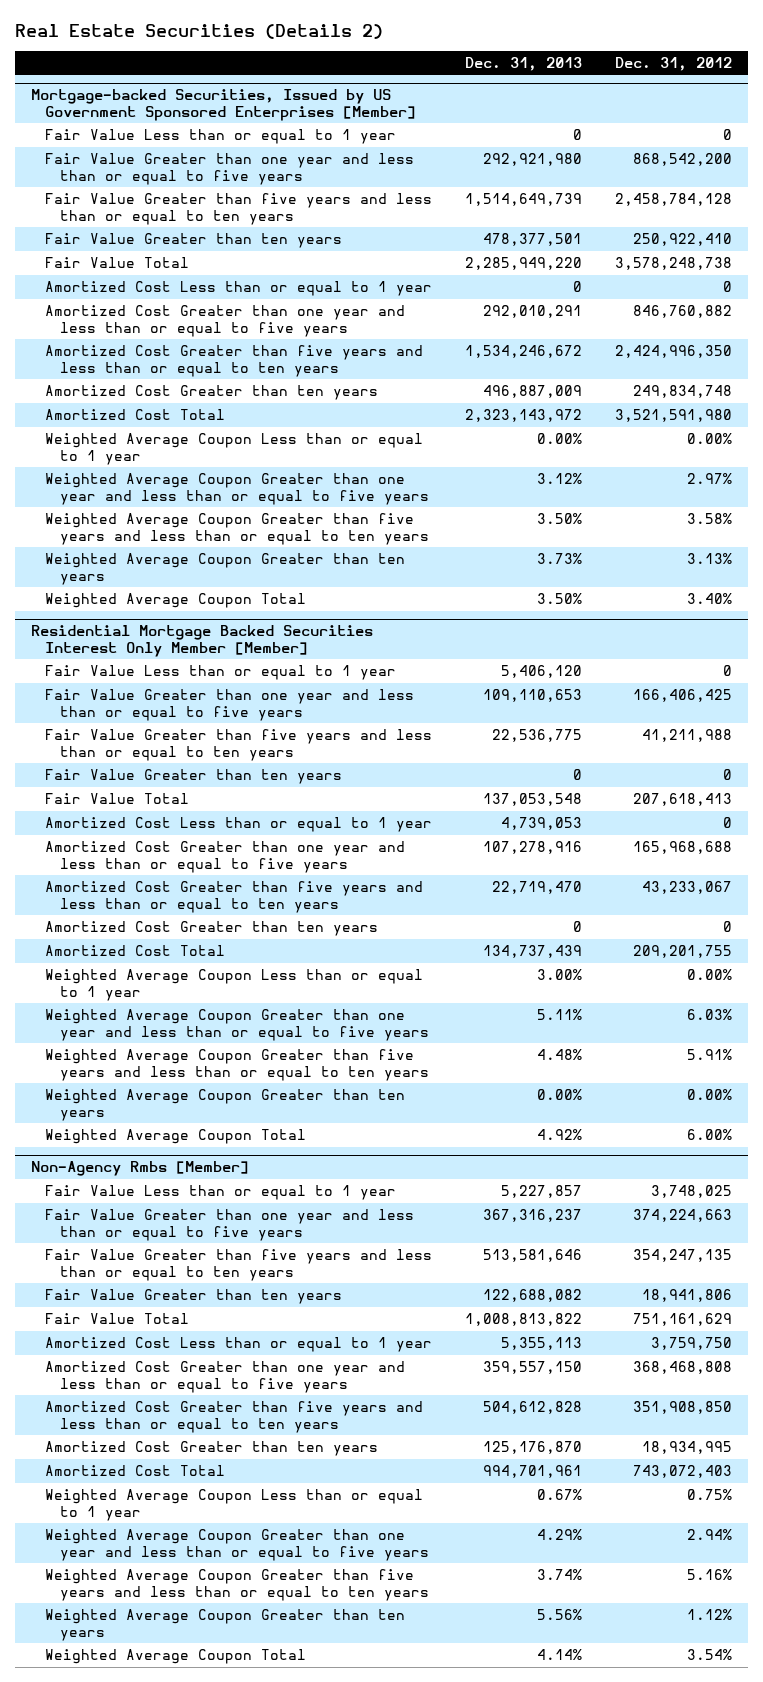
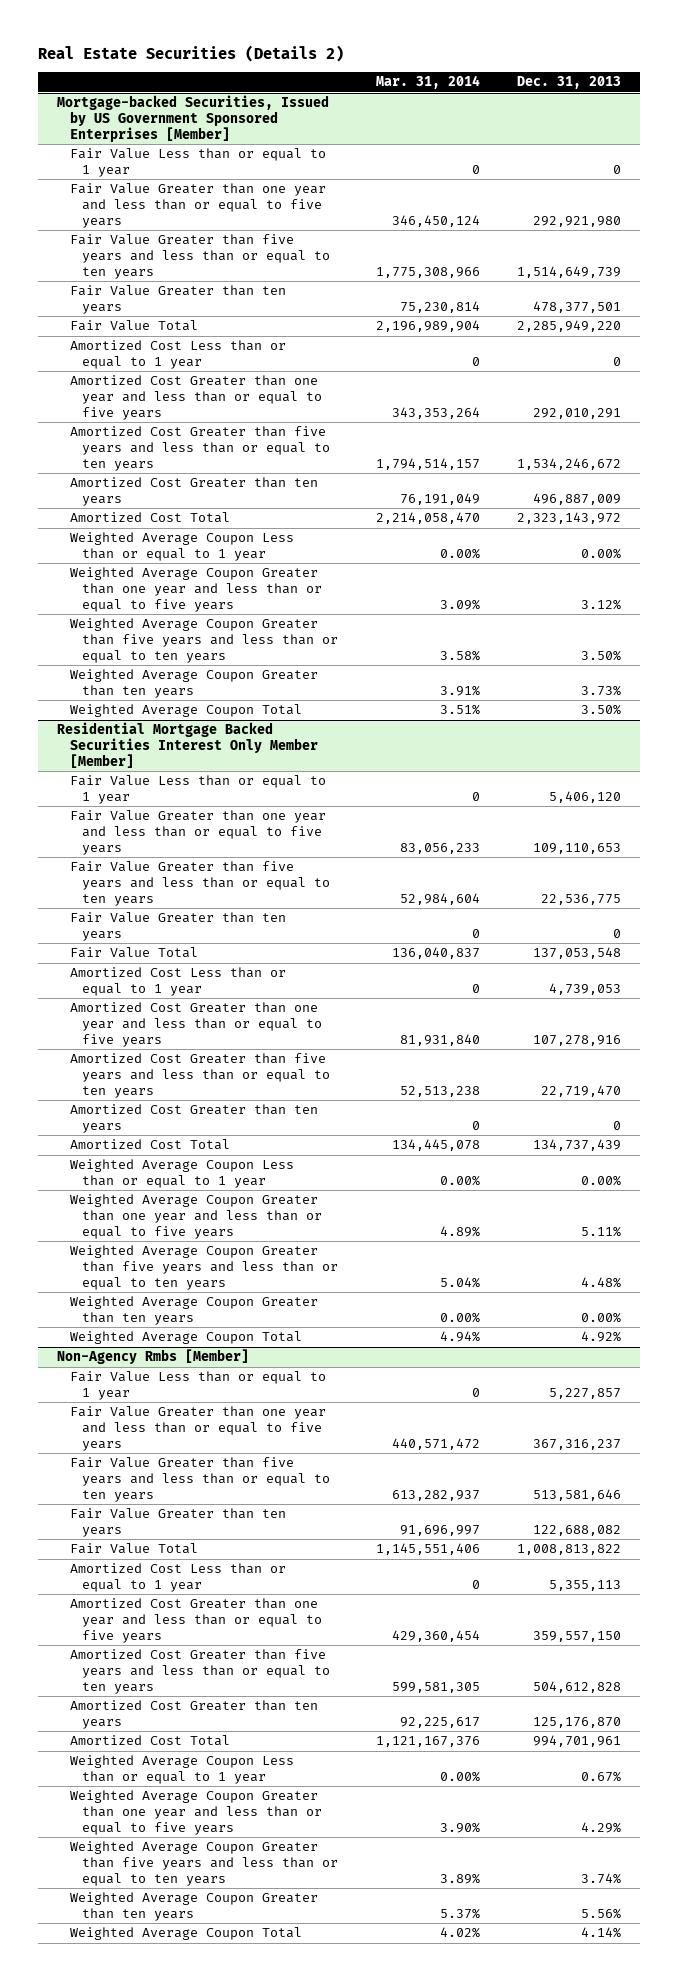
- | Dec. 31, 2013 | Dec. 31, 2012
+ | Mar. 31, 2014 | Dec. 31, 2013
@ Residential Mortgage Backed Securities Interest Only Member [Member]
- Weighted Average Coupon Less than or equal to 1 year | 3.00% | 0.00%
+ Weighted Average Coupon Less than or equal to 1 year | 0.00% | 0.00%

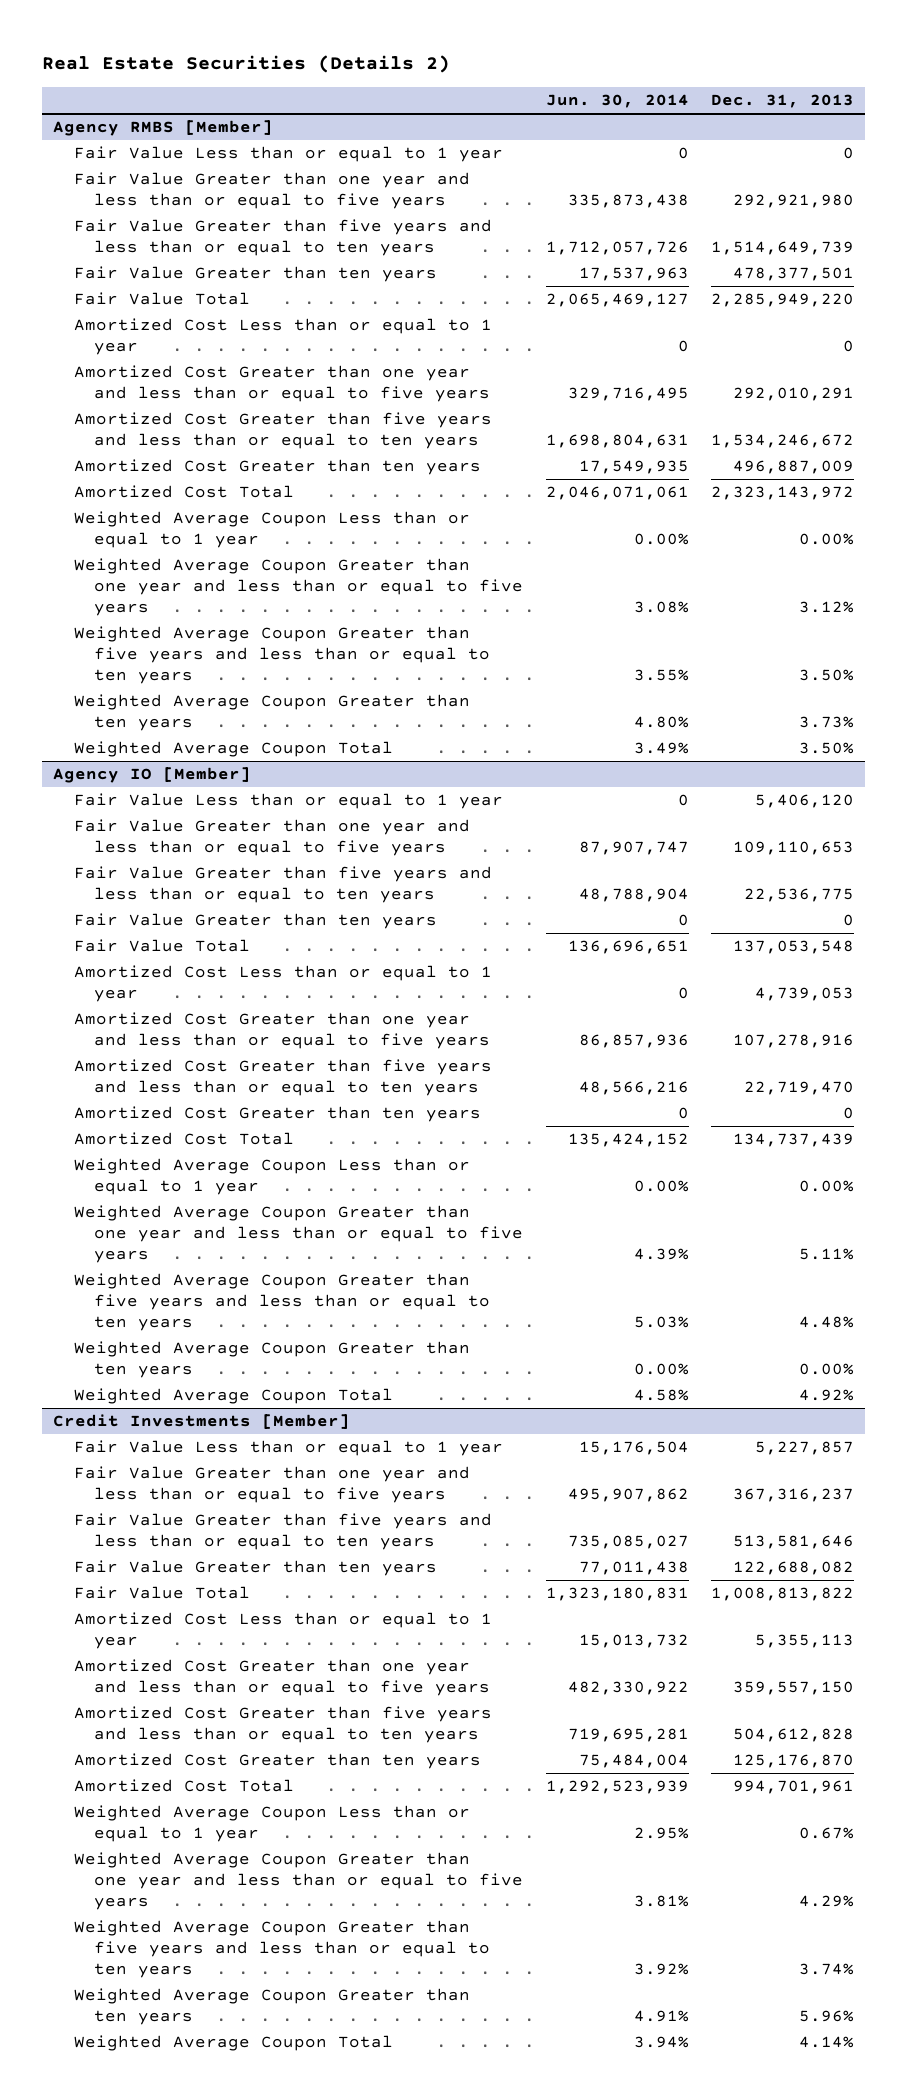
- | Mar. 31, 2014 | Dec. 31, 2013
+ | Jun. 30, 2014 | Dec. 31, 2013
- Mortgage-backed Securities, Issued by US Government Sponsored Enterprises [Member]
+ Agency RMBS [Member]
- Residential Mortgage Backed Securities Interest Only Member [Member]
+ Agency IO [Member]
- Non-Agency Rmbs [Member]
+ Credit Investments [Member]
- Weighted Average Coupon Greater than ten years | 5.37% | 5.56%
+ Weighted Average Coupon Greater than ten years | 4.91% | 5.96%

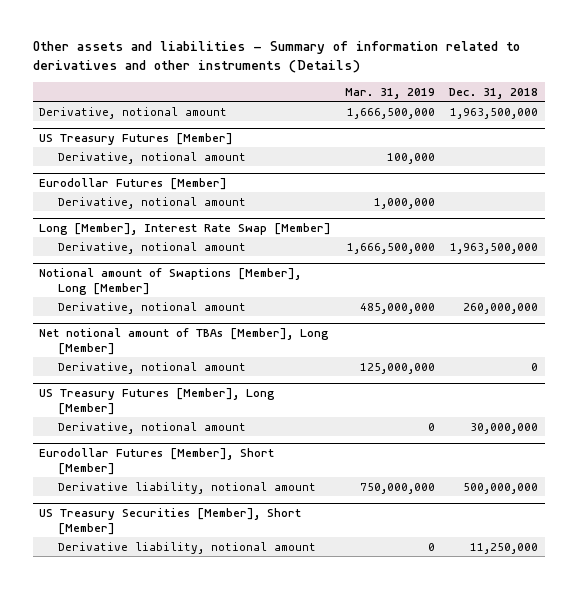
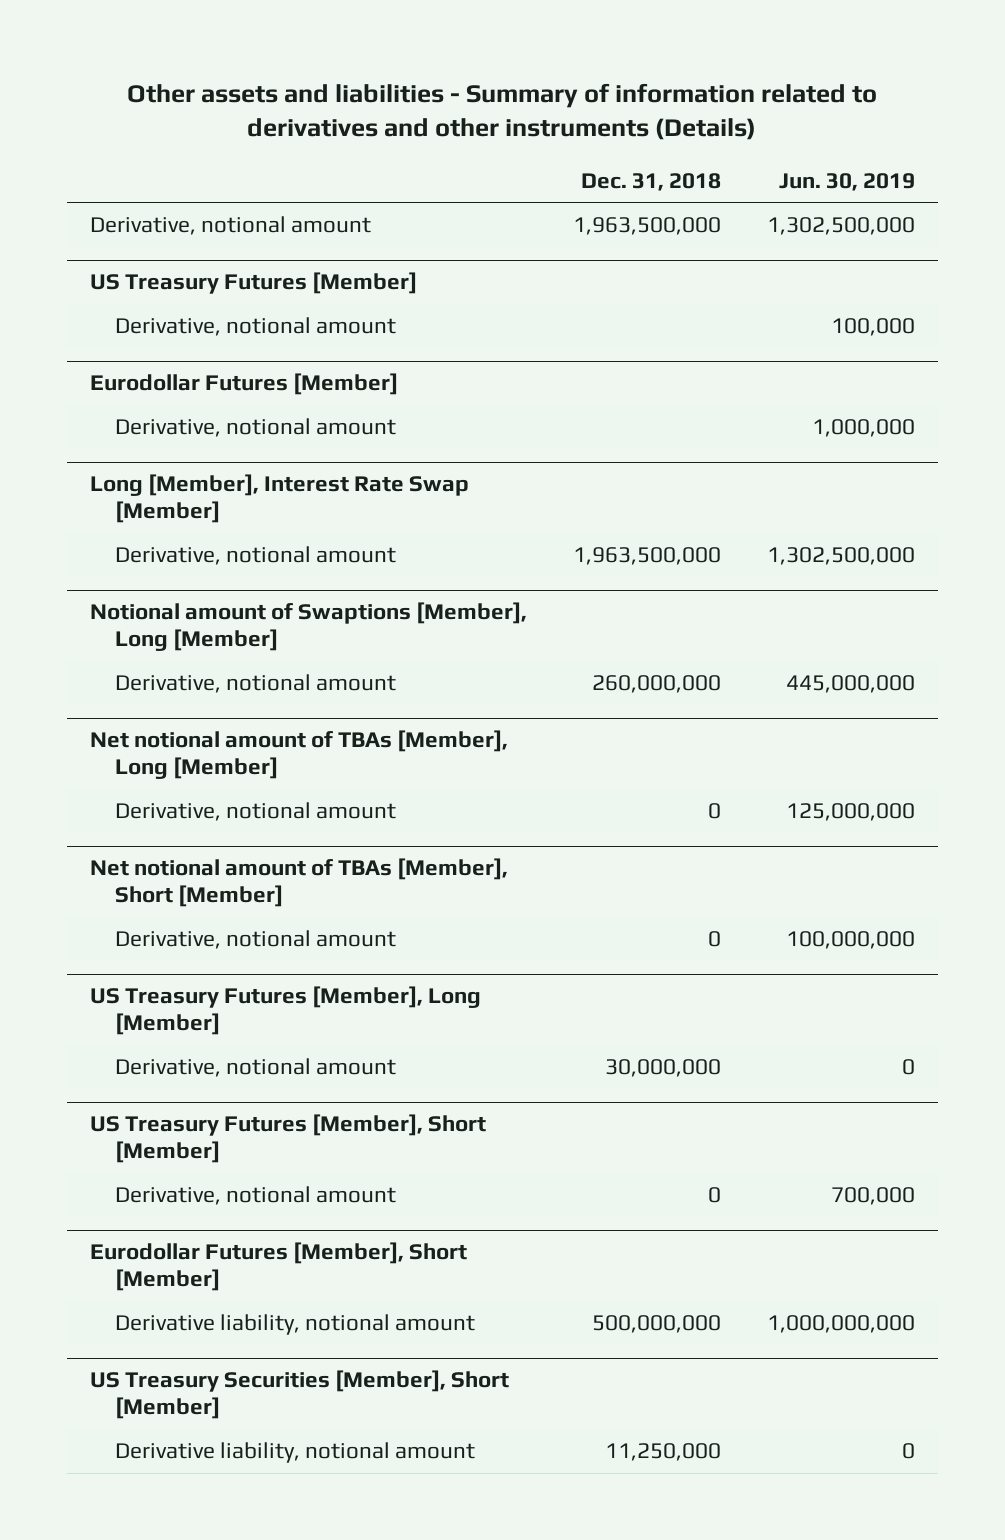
- | Mar. 31, 2019 | Dec. 31, 2018
+ | Dec. 31, 2018 | Jun. 30, 2019
+ Net notional amount of TBAs [Member], Short [Member]
+ Derivative, notional amount | 0 | 100,000,000
+ US Treasury Futures [Member], Short [Member]
+ Derivative, notional amount | 0 | 700,000

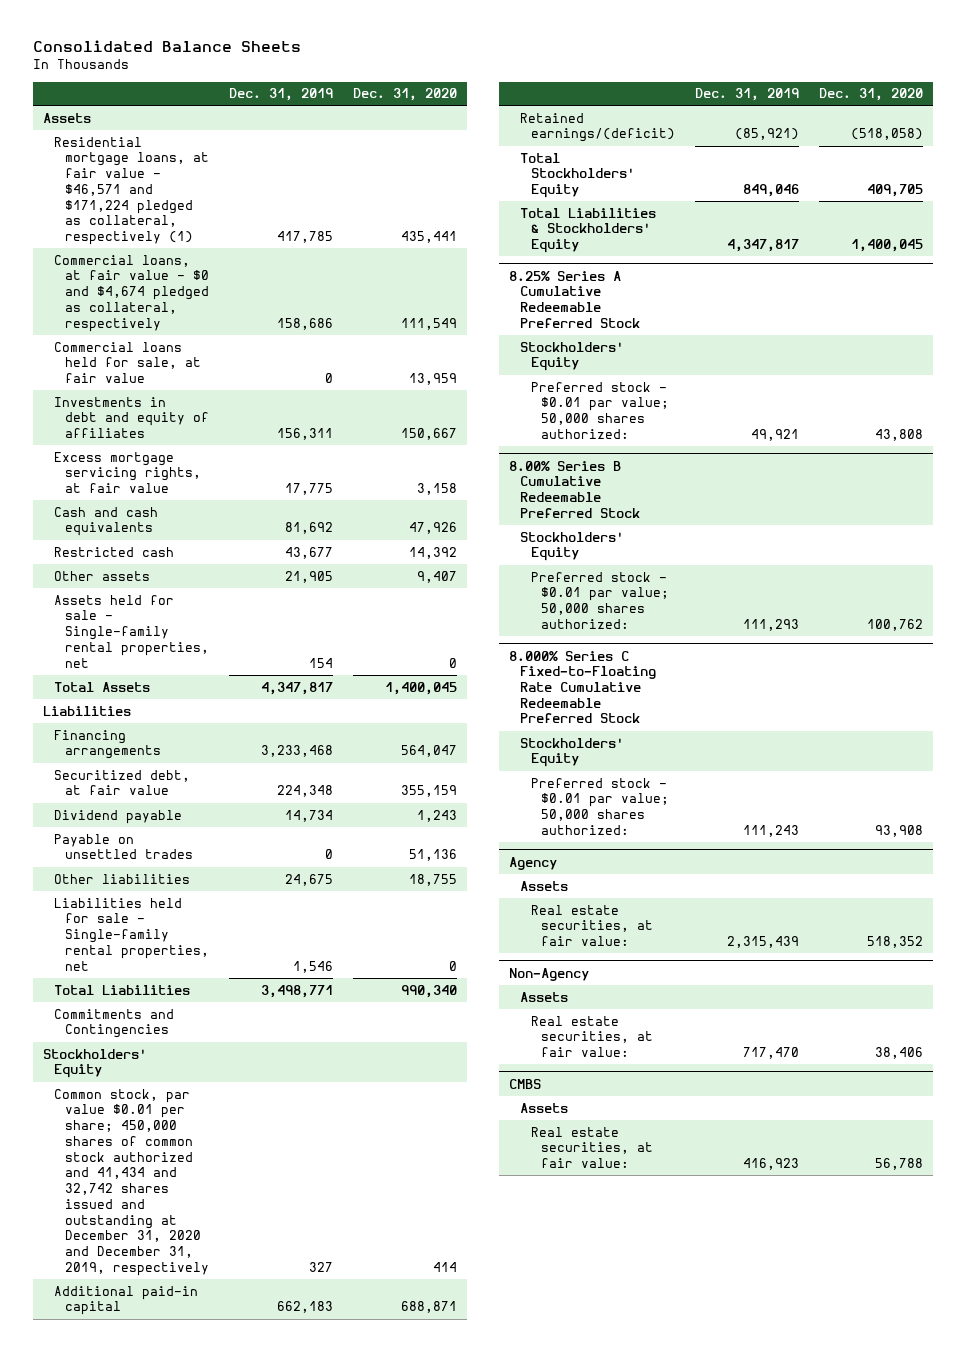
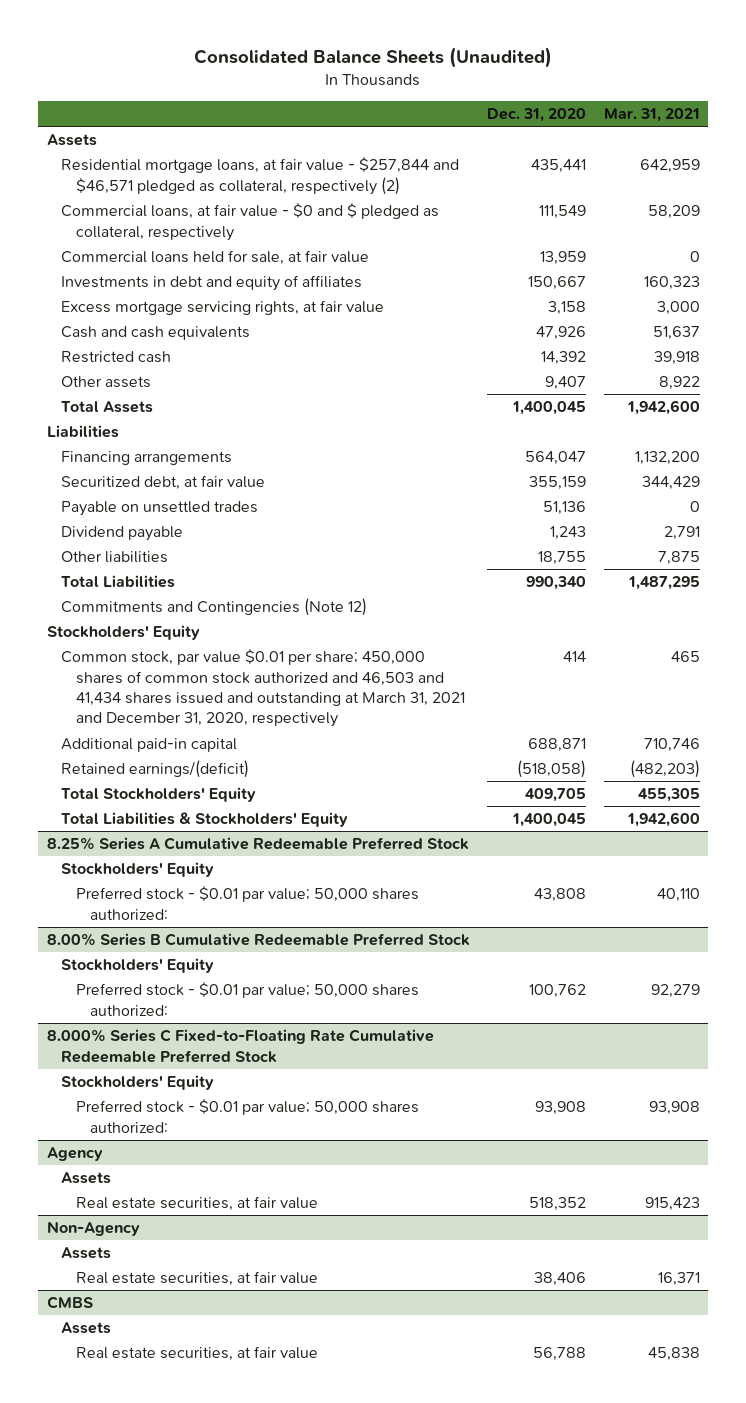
- Consolidated Balance Sheets
+ Consolidated Balance Sheets (Unaudited)
- | Dec. 31, 2019 | Dec. 31, 2020
+ | Dec. 31, 2020 | Mar. 31, 2021
- Residential mortgage loans, at fair value - $46,571 and $171,224 pledged as collateral, respectively (1) | 417,785 | 435,441
- Commercial loans, at fair value - $0 and $4,674 pledged as collateral, respectively | 158,686 | 111,549
+ Residential mortgage loans, at fair value - $257,844 and $46,571 pledged as collateral, respectively (2) | 435,441 | 642,959
+ Commercial loans, at fair value - $0 and $ pledged as collateral, respectively | 111,549 | 58,209
- Assets held for sale - Single-family rental properties, net | 154 | 0
moved down: Dividend payable | 1,243 | 2,791
- Liabilities held for sale - Single-family rental properties, net | 1,546 | 0
- Commitments and Contingencies
+ Commitments and Contingencies (Note 12)
- Common stock, par value $0.01 per share; 450,000 shares of common stock authorized and 41,434 and 32,742 shares issued and outstanding at December 31, 2020 and December 31, 2019, respectively | 327 | 414
+ Common stock, par value $0.01 per share; 450,000 shares of common stock authorized and 46,503 and 41,434 shares issued and outstanding at March 31, 2021 and December 31, 2020, respectively | 414 | 465
@ Agency
- Real estate securities, at fair value: | 2,315,439 | 518,352
+ Real estate securities, at fair value | 518,352 | 915,423
@ Non-Agency
- Real estate securities, at fair value: | 717,470 | 38,406
+ Real estate securities, at fair value | 38,406 | 16,371
@ CMBS
- Real estate securities, at fair value: | 416,923 | 56,788
+ Real estate securities, at fair value | 56,788 | 45,838

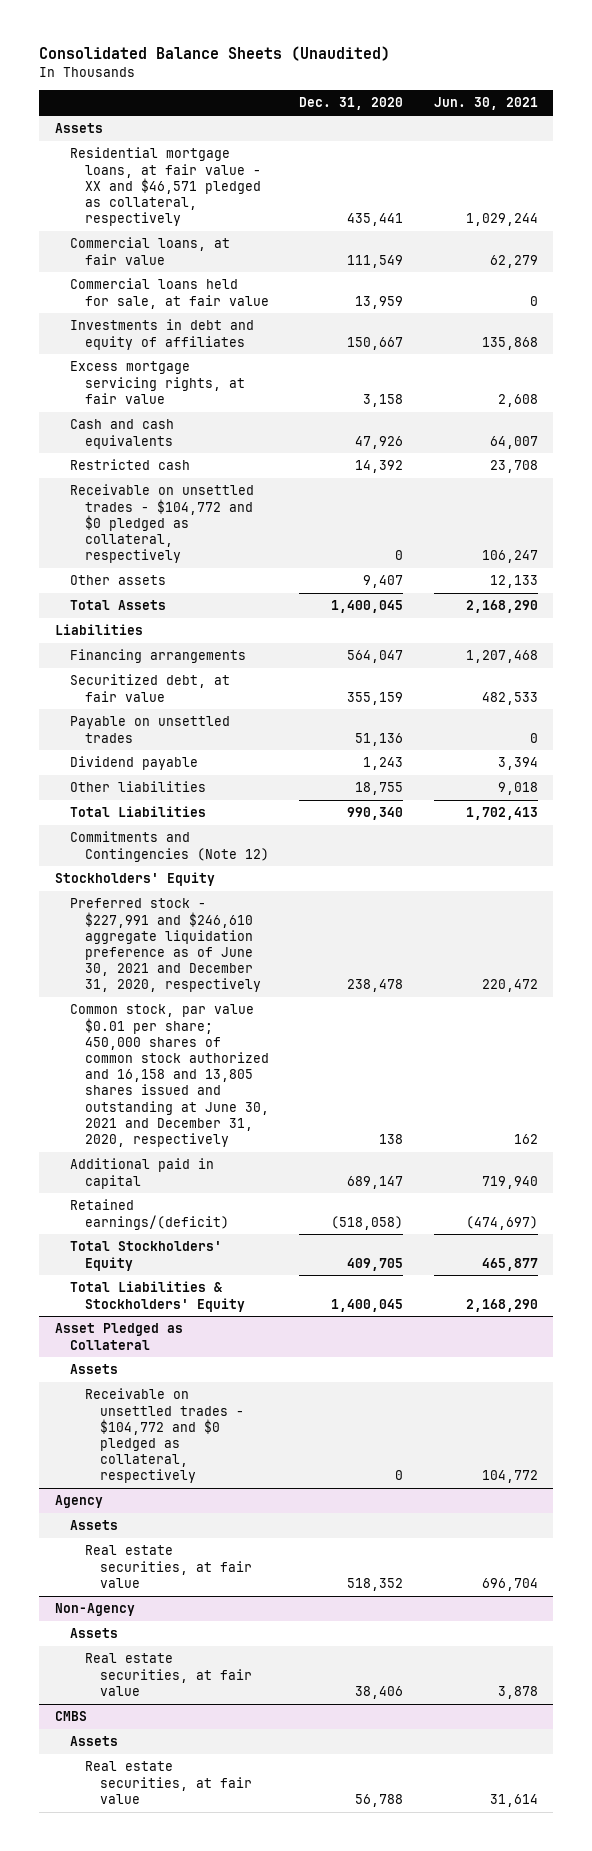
- | Dec. 31, 2020 | Mar. 31, 2021
+ | Dec. 31, 2020 | Jun. 30, 2021
- Residential mortgage loans, at fair value - $257,844 and $46,571 pledged as collateral, respectively (2) | 435,441 | 642,959
- Commercial loans, at fair value - $0 and $ pledged as collateral, respectively | 111,549 | 58,209
+ Residential mortgage loans, at fair value - XX and $46,571 pledged as collateral, respectively | 435,441 | 1,029,244
+ Commercial loans, at fair value | 111,549 | 62,279
+ Receivable on unsettled trades - $104,772 and $0 pledged as collateral, respectively | 0 | 106,247
- Common stock, par value $0.01 per share; 450,000 shares of common stock authorized and 46,503 and 41,434 shares issued and outstanding at March 31, 2021 and December 31, 2020, respectively | 414 | 465
- Additional paid-in capital | 688,871 | 710,746
+ Preferred stock - $227,991 and $246,610 aggregate liquidation preference as of June 30, 2021 and December 31, 2020, respectively | 238,478 | 220,472
+ Common stock, par value $0.01 per share; 450,000 shares of common stock authorized and 16,158 and 13,805 shares issued and outstanding at June 30, 2021 and December 31, 2020, respectively | 138 | 162
+ Additional paid in capital | 689,147 | 719,940
- 8.25% Series A Cumulative Redeemable Preferred Stock
- Stockholders' Equity
- Preferred stock - $0.01 par value; 50,000 shares authorized: | 43,808 | 40,110
- 8.00% Series B Cumulative Redeemable Preferred Stock
- Stockholders' Equity
- Preferred stock - $0.01 par value; 50,000 shares authorized: | 100,762 | 92,279
- 8.000% Series C Fixed-to-Floating Rate Cumulative Redeemable Preferred Stock
- Stockholders' Equity
- Preferred stock - $0.01 par value; 50,000 shares authorized: | 93,908 | 93,908
+ Asset Pledged as Collateral
+ Assets
+ Receivable on unsettled trades - $104,772 and $0 pledged as collateral, respectively | 0 | 104,772

